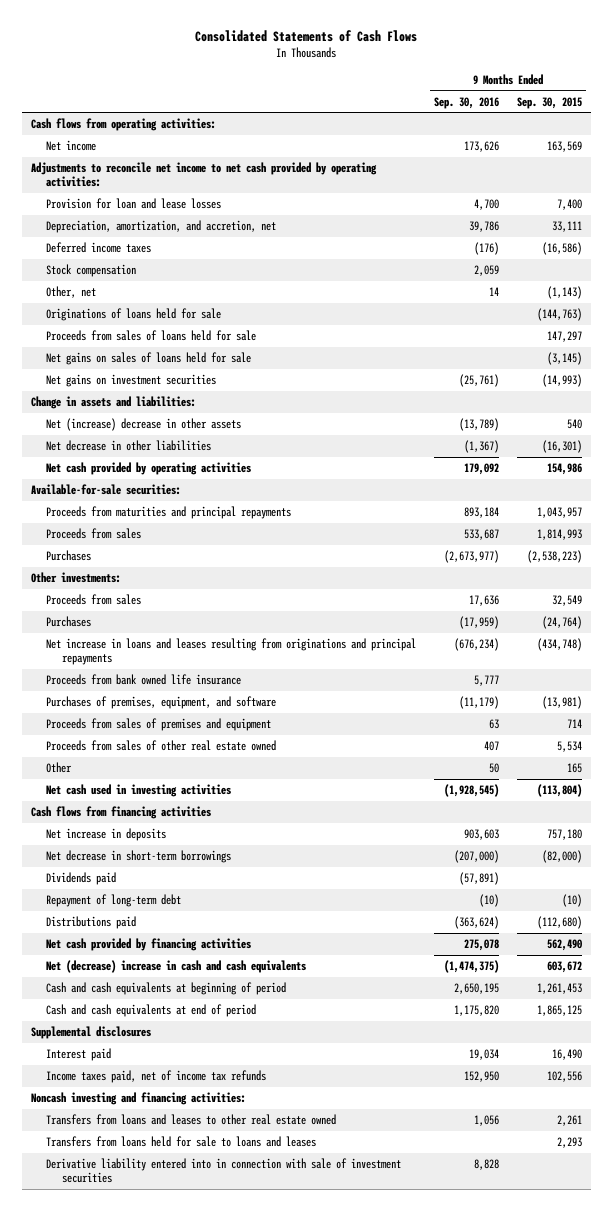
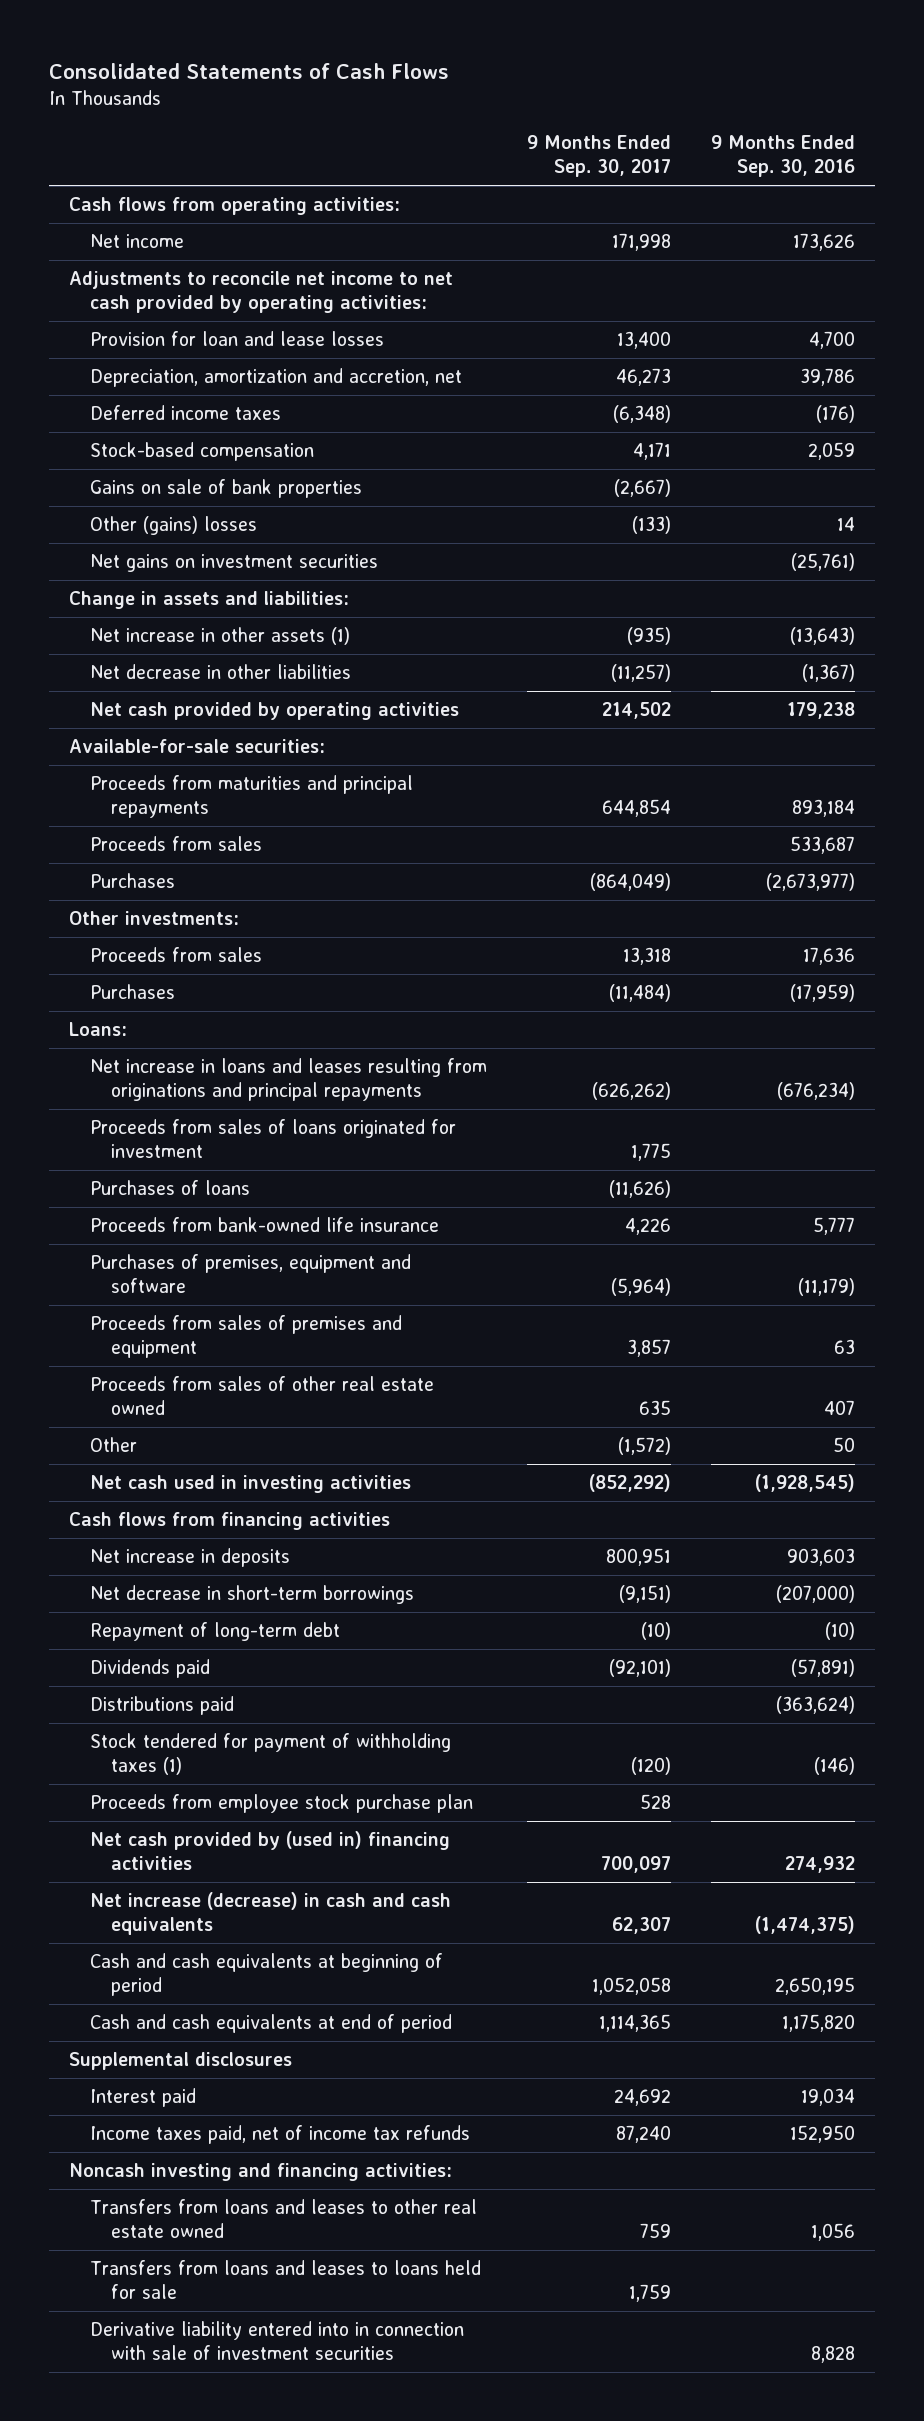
- | 9 Months Ended Sep. 30, 2016 | 9 Months Ended Sep. 30, 2015
+ | 9 Months Ended Sep. 30, 2017 | 9 Months Ended Sep. 30, 2016
- Depreciation, amortization, and accretion, net | 39,786 | 33,111
+ Depreciation, amortization and accretion, net | 46,273 | 39,786
- Stock compensation | 2,059 |
- Other, net | 14 | (1,143)
- Originations of loans held for sale | | (144,763)
- Proceeds from sales of loans held for sale | | 147,297
- Net gains on sales of loans held for sale | | (3,145)
+ Stock-based compensation | 4,171 | 2,059
+ Gains on sale of bank properties | (2,667) |
+ Other (gains) losses | (133) | 14
- Net (increase) decrease in other assets | (13,789) | 540
+ Net increase in other assets (1) | (935) | (13,643)
- Net cash provided by operating activities | 179,092 | 154,986
+ Net cash provided by operating activities | 214,502 | 179,238
+ Loans:
- Proceeds from bank owned life insurance | 5,777 |
- Purchases of premises, equipment, and software | (11,179) | (13,981)
+ Proceeds from sales of loans originated for investment | 1,775 |
+ Purchases of loans | (11,626) |
+ Proceeds from bank-owned life insurance | 4,226 | 5,777
+ Purchases of premises, equipment and software | (5,964) | (11,179)
moved down: Dividends paid | (92,101) | (57,891)
- Net cash provided by financing activities | 275,078 | 562,490
- Net (decrease) increase in cash and cash equivalents | (1,474,375) | 603,672
+ Stock tendered for payment of withholding taxes (1) | (120) | (146)
+ Proceeds from employee stock purchase plan | 528 |
+ Net cash provided by (used in) financing activities | 700,097 | 274,932
+ Net increase (decrease) in cash and cash equivalents | 62,307 | (1,474,375)
- Transfers from loans held for sale to loans and leases | | 2,293
+ Transfers from loans and leases to loans held for sale | 1,759 |

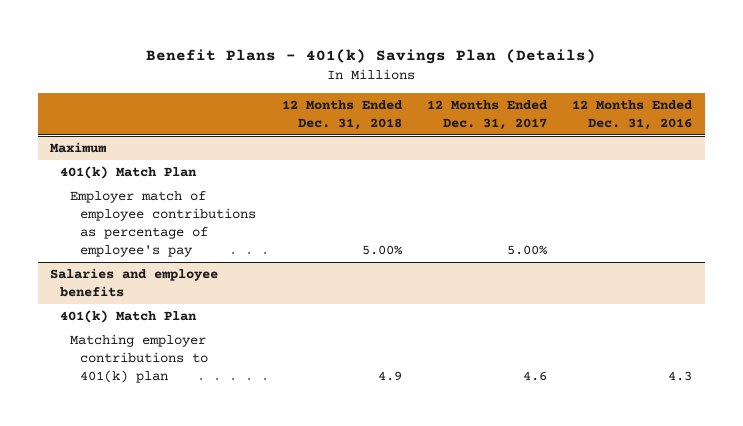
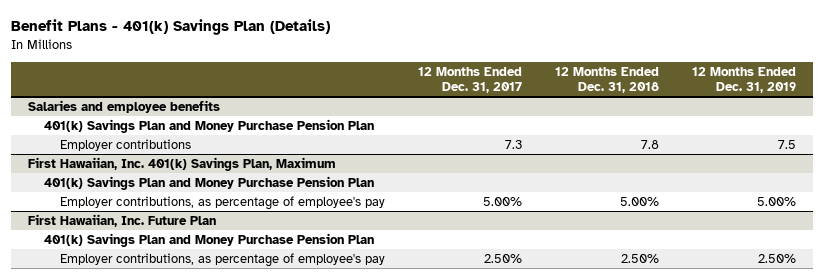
- | 12 Months Ended Dec. 31, 2018 | 12 Months Ended Dec. 31, 2017 | 12 Months Ended Dec. 31, 2016
+ | 12 Months Ended Dec. 31, 2017 | 12 Months Ended Dec. 31, 2018 | 12 Months Ended Dec. 31, 2019
- Maximum
- 401(k) Match Plan
- Employer match of employee contributions as percentage of employee's pay | 5.00% | 5.00% |
@ Salaries and employee benefits
- 401(k) Match Plan
- Matching employer contributions to 401(k) plan | 4.9 | 4.6 | 4.3
+ 401(k) Savings Plan and Money Purchase Pension Plan
+ Employer contributions | 7.3 | 7.8 | 7.5
+ First Hawaiian, Inc. 401(k) Savings Plan, Maximum
+ 401(k) Savings Plan and Money Purchase Pension Plan
+ Employer contributions, as percentage of employee's pay | 5.00% | 5.00% | 5.00%
+ First Hawaiian, Inc. Future Plan
+ 401(k) Savings Plan and Money Purchase Pension Plan
+ Employer contributions, as percentage of employee's pay | 2.50% | 2.50% | 2.50%

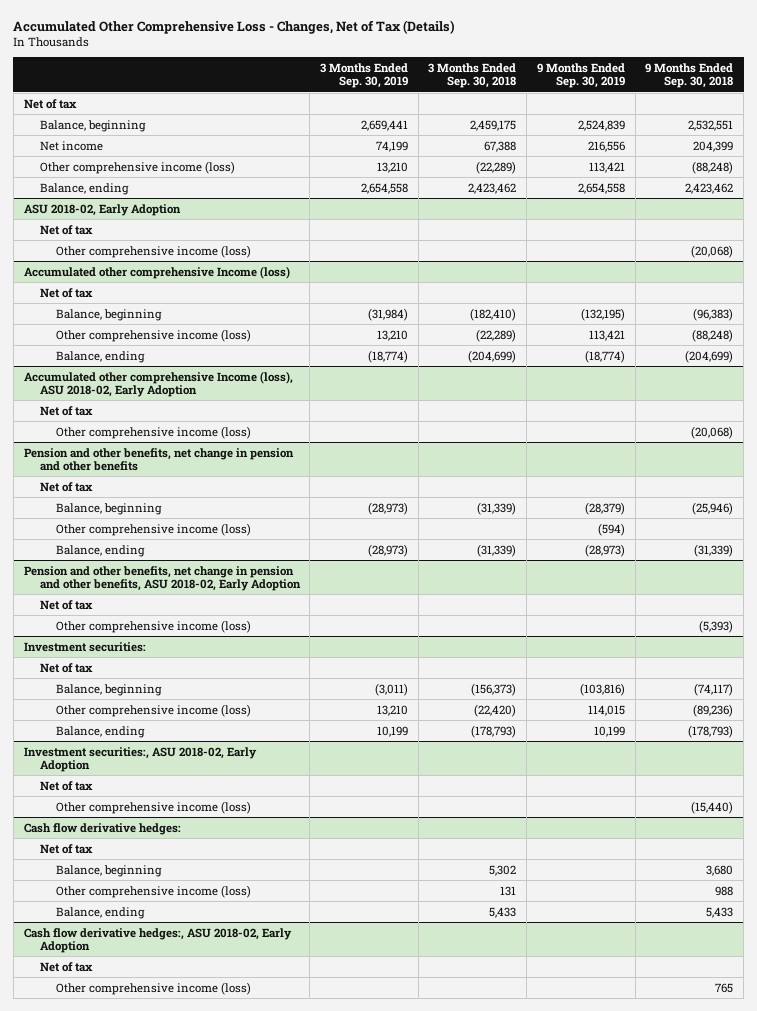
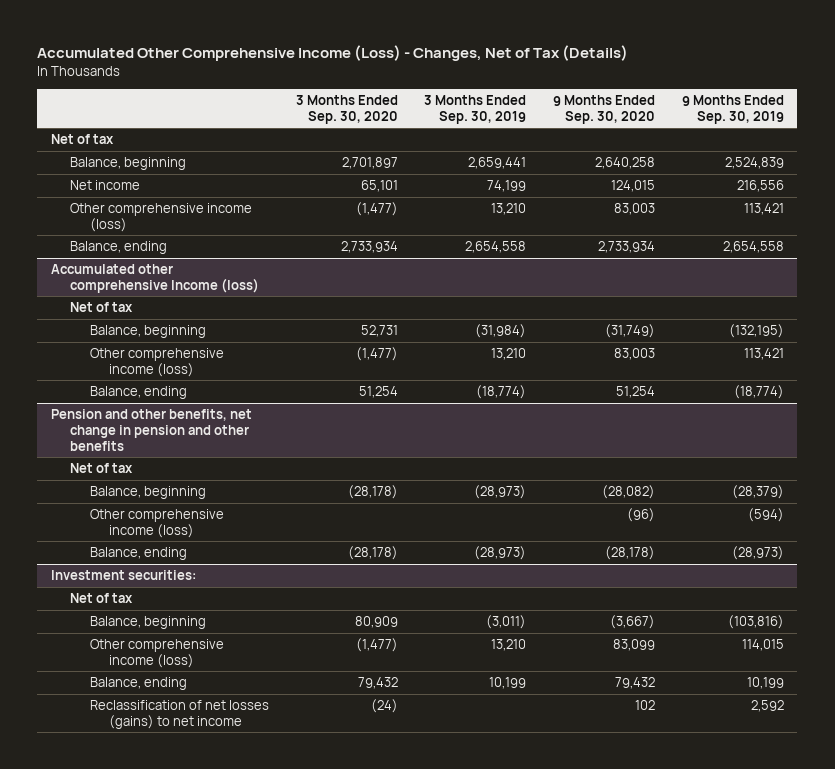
- Accumulated Other Comprehensive Loss - Changes, Net of Tax (Details)
+ Accumulated Other Comprehensive Income (Loss) - Changes, Net of Tax (Details)
- | 3 Months Ended Sep. 30, 2019 | 3 Months Ended Sep. 30, 2018 | 9 Months Ended Sep. 30, 2019 | 9 Months Ended Sep. 30, 2018
+ | 3 Months Ended Sep. 30, 2020 | 3 Months Ended Sep. 30, 2019 | 9 Months Ended Sep. 30, 2020 | 9 Months Ended Sep. 30, 2019
- ASU 2018-02, Early Adoption
- Net of tax
- Other comprehensive income (loss) | | | | (20,068)
- Accumulated other comprehensive Income (loss), ASU 2018-02, Early Adoption
- Net of tax
- Other comprehensive income (loss) | | | | (20,068)
- Pension and other benefits, net change in pension and other benefits, ASU 2018-02, Early Adoption
- Net of tax
- Other comprehensive income (loss) | | | | (5,393)
- Investment securities:, ASU 2018-02, Early Adoption
- Net of tax
- Other comprehensive income (loss) | | | | (15,440)
- Cash flow derivative hedges:
- Net of tax
- Balance, beginning | | 5,302 | | 3,680
- Other comprehensive income (loss) | | 131 | | 988
- Balance, ending | | 5,433 | | 5,433
- Cash flow derivative hedges:, ASU 2018-02, Early Adoption
- Net of tax
- Other comprehensive income (loss) | | | | 765
@ Investment securities:
+ Reclassification of net losses (gains) to net income | (24) | | 102 | 2,592

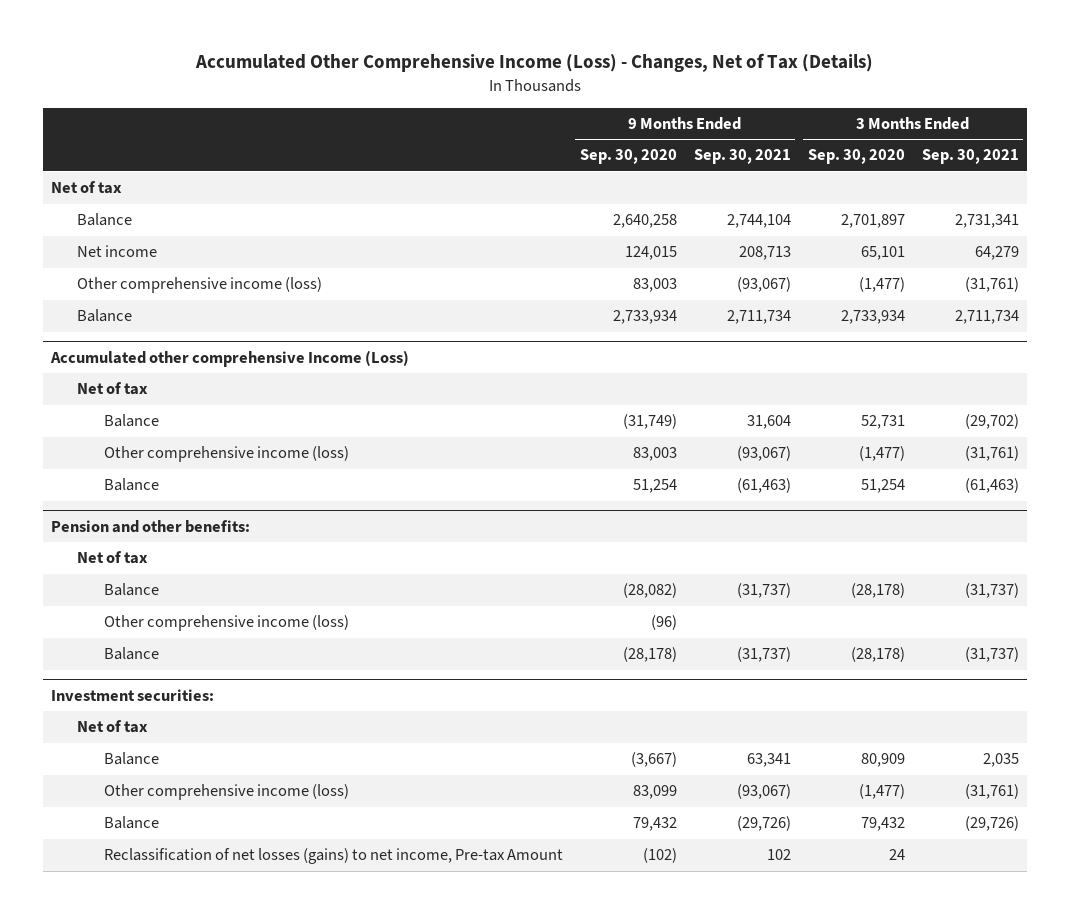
- | 3 Months Ended Sep. 30, 2020 | 3 Months Ended Sep. 30, 2019 | 9 Months Ended Sep. 30, 2020 | 9 Months Ended Sep. 30, 2019
+ | 9 Months Ended Sep. 30, 2020 | 9 Months Ended Sep. 30, 2021 | 3 Months Ended Sep. 30, 2020 | 3 Months Ended Sep. 30, 2021
- Balance, beginning | 2,701,897 | 2,659,441 | 2,640,258 | 2,524,839
+ Balance | 2,640,258 | 2,744,104 | 2,701,897 | 2,731,341
- Balance, ending | 2,733,934 | 2,654,558 | 2,733,934 | 2,654,558
- Accumulated other comprehensive Income (loss)
+ Balance | 2,733,934 | 2,711,734 | 2,733,934 | 2,711,734
+ Accumulated other comprehensive Income (Loss)
- Balance, beginning | 52,731 | (31,984) | (31,749) | (132,195)
+ Balance | (31,749) | 31,604 | 52,731 | (29,702)
- Balance, ending | 51,254 | (18,774) | 51,254 | (18,774)
- Pension and other benefits, net change in pension and other benefits
+ Balance | 51,254 | (61,463) | 51,254 | (61,463)
+ Pension and other benefits:
- Balance, beginning | (28,178) | (28,973) | (28,082) | (28,379)
+ Balance | (28,082) | (31,737) | (28,178) | (31,737)
- Balance, ending | (28,178) | (28,973) | (28,178) | (28,973)
+ Balance | (28,178) | (31,737) | (28,178) | (31,737)
@ Investment securities:
- Balance, beginning | 80,909 | (3,011) | (3,667) | (103,816)
+ Balance | (3,667) | 63,341 | 80,909 | 2,035
- Balance, ending | 79,432 | 10,199 | 79,432 | 10,199
- Reclassification of net losses (gains) to net income | (24) | | 102 | 2,592
+ Balance | 79,432 | (29,726) | 79,432 | (29,726)
+ Reclassification of net losses (gains) to net income, Pre-tax Amount | (102) | 102 | 24 |

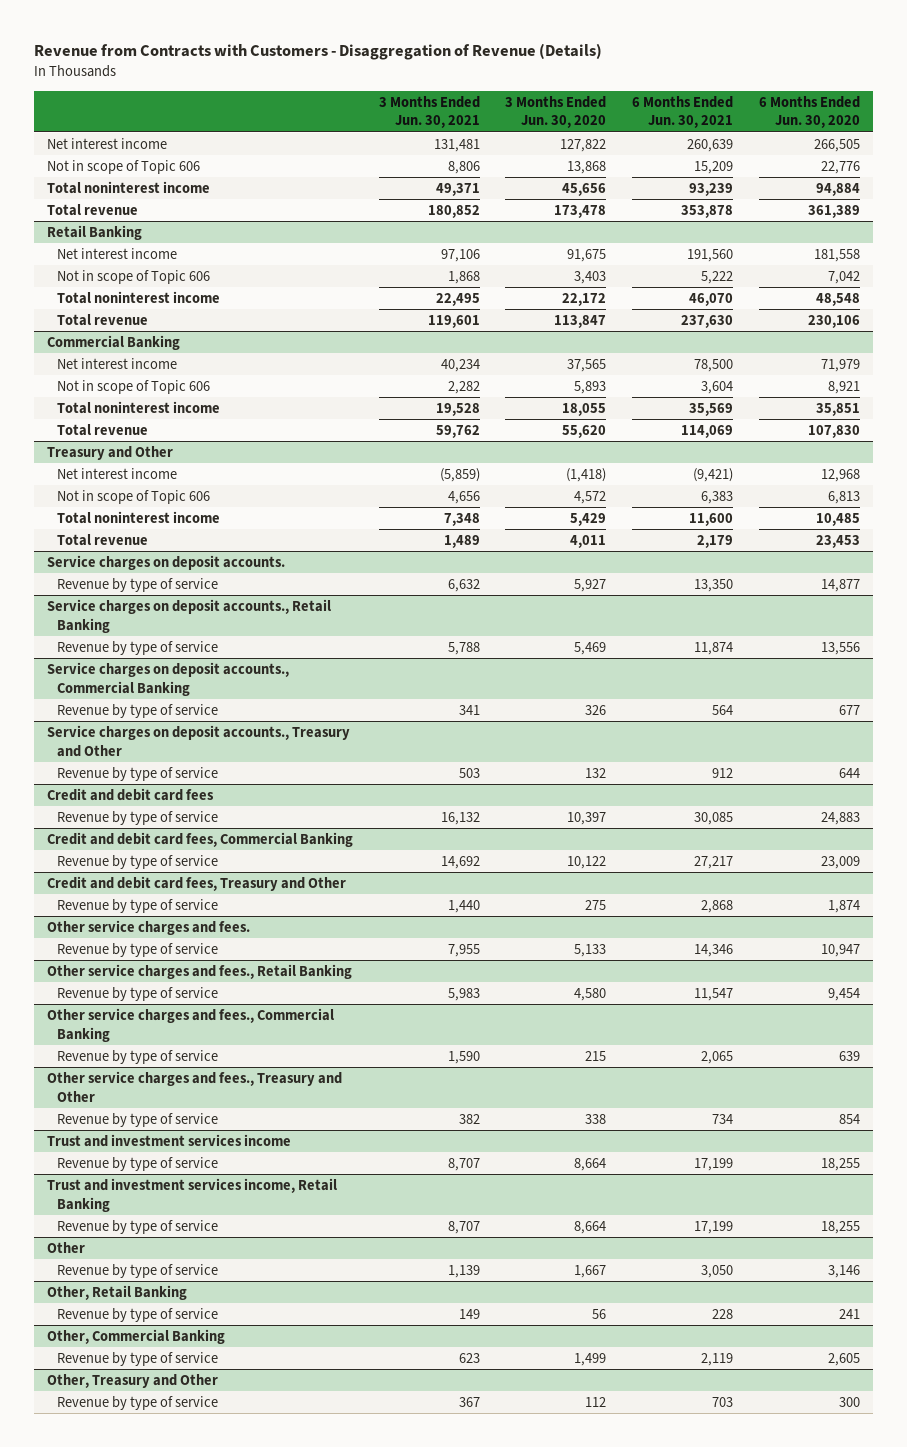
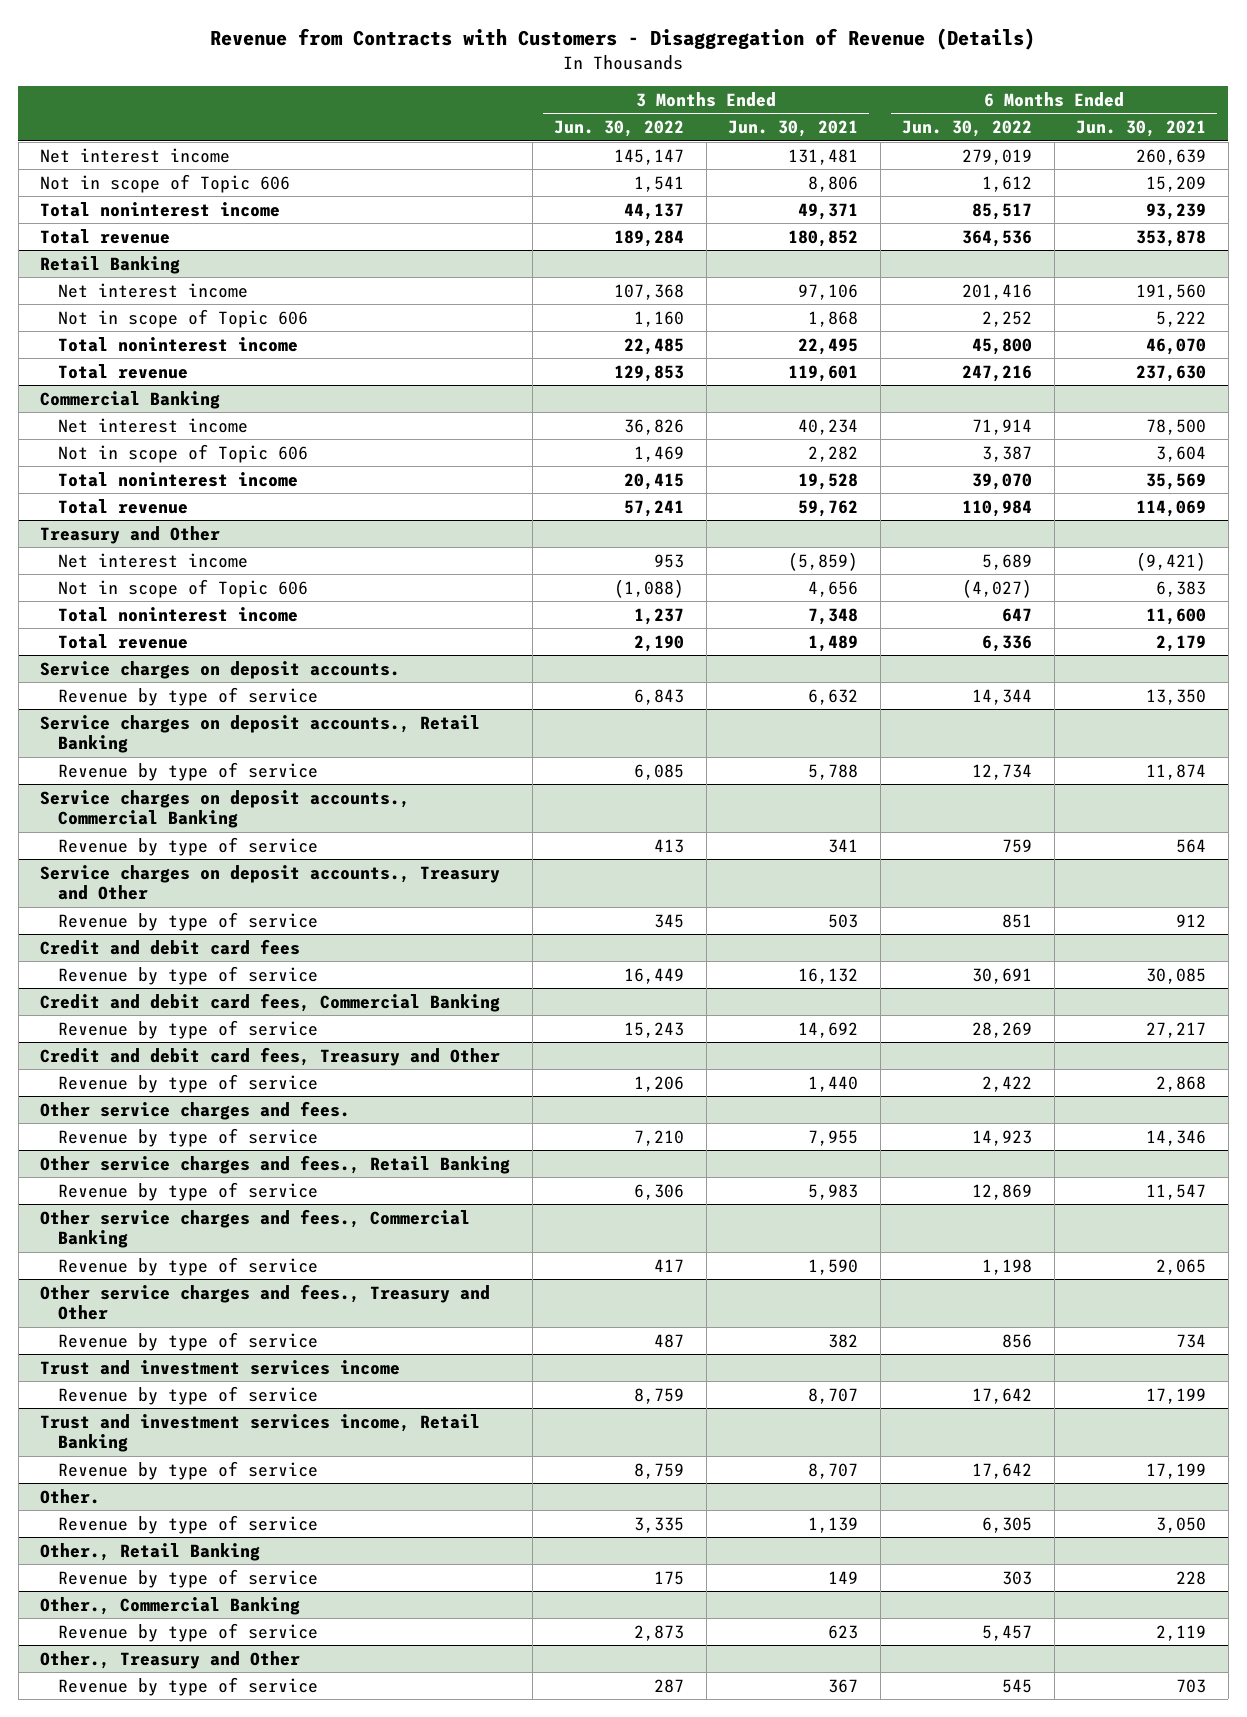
- | 3 Months Ended Jun. 30, 2021 | 3 Months Ended Jun. 30, 2020 | 6 Months Ended Jun. 30, 2021 | 6 Months Ended Jun. 30, 2020
+ | 3 Months Ended Jun. 30, 2022 | 3 Months Ended Jun. 30, 2021 | 6 Months Ended Jun. 30, 2022 | 6 Months Ended Jun. 30, 2021
- Other
+ Other.
- Other, Retail Banking
+ Other., Retail Banking
- Other, Commercial Banking
+ Other., Commercial Banking
- Other, Treasury and Other
+ Other., Treasury and Other

